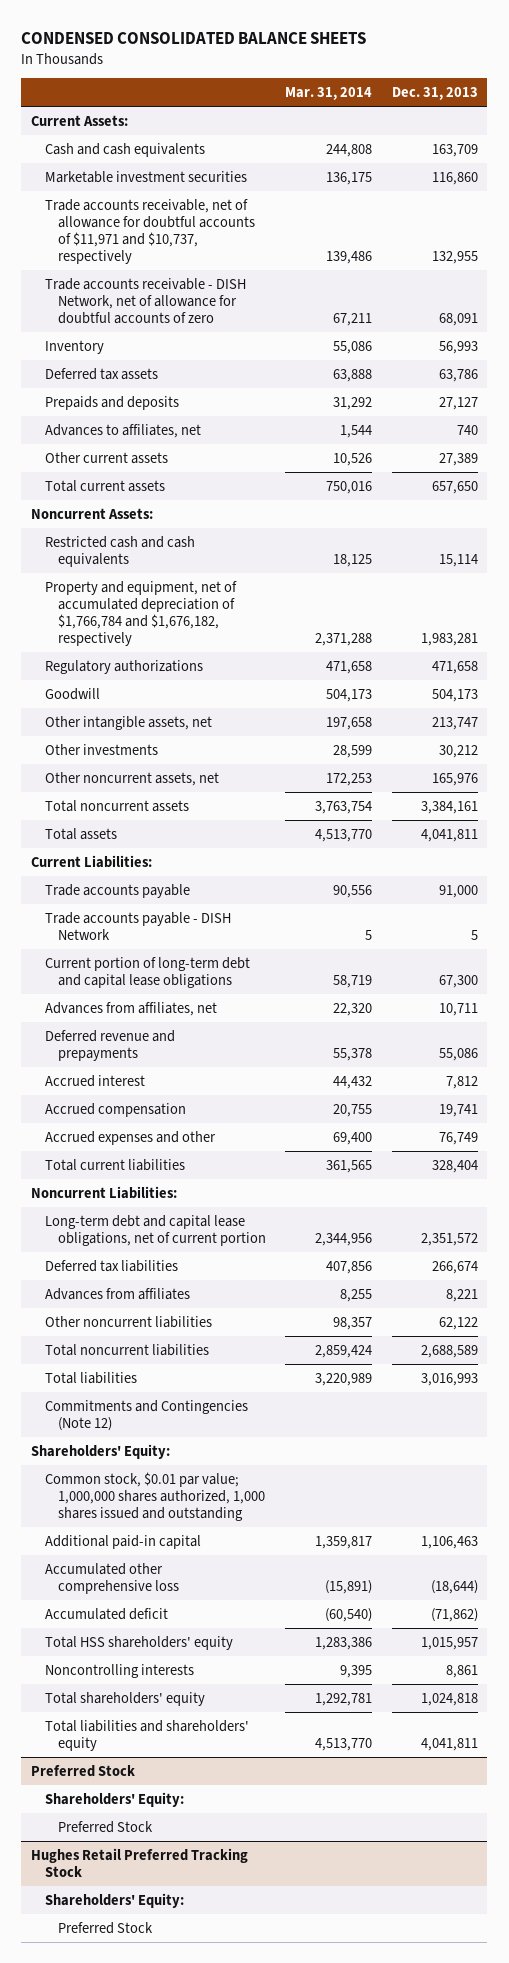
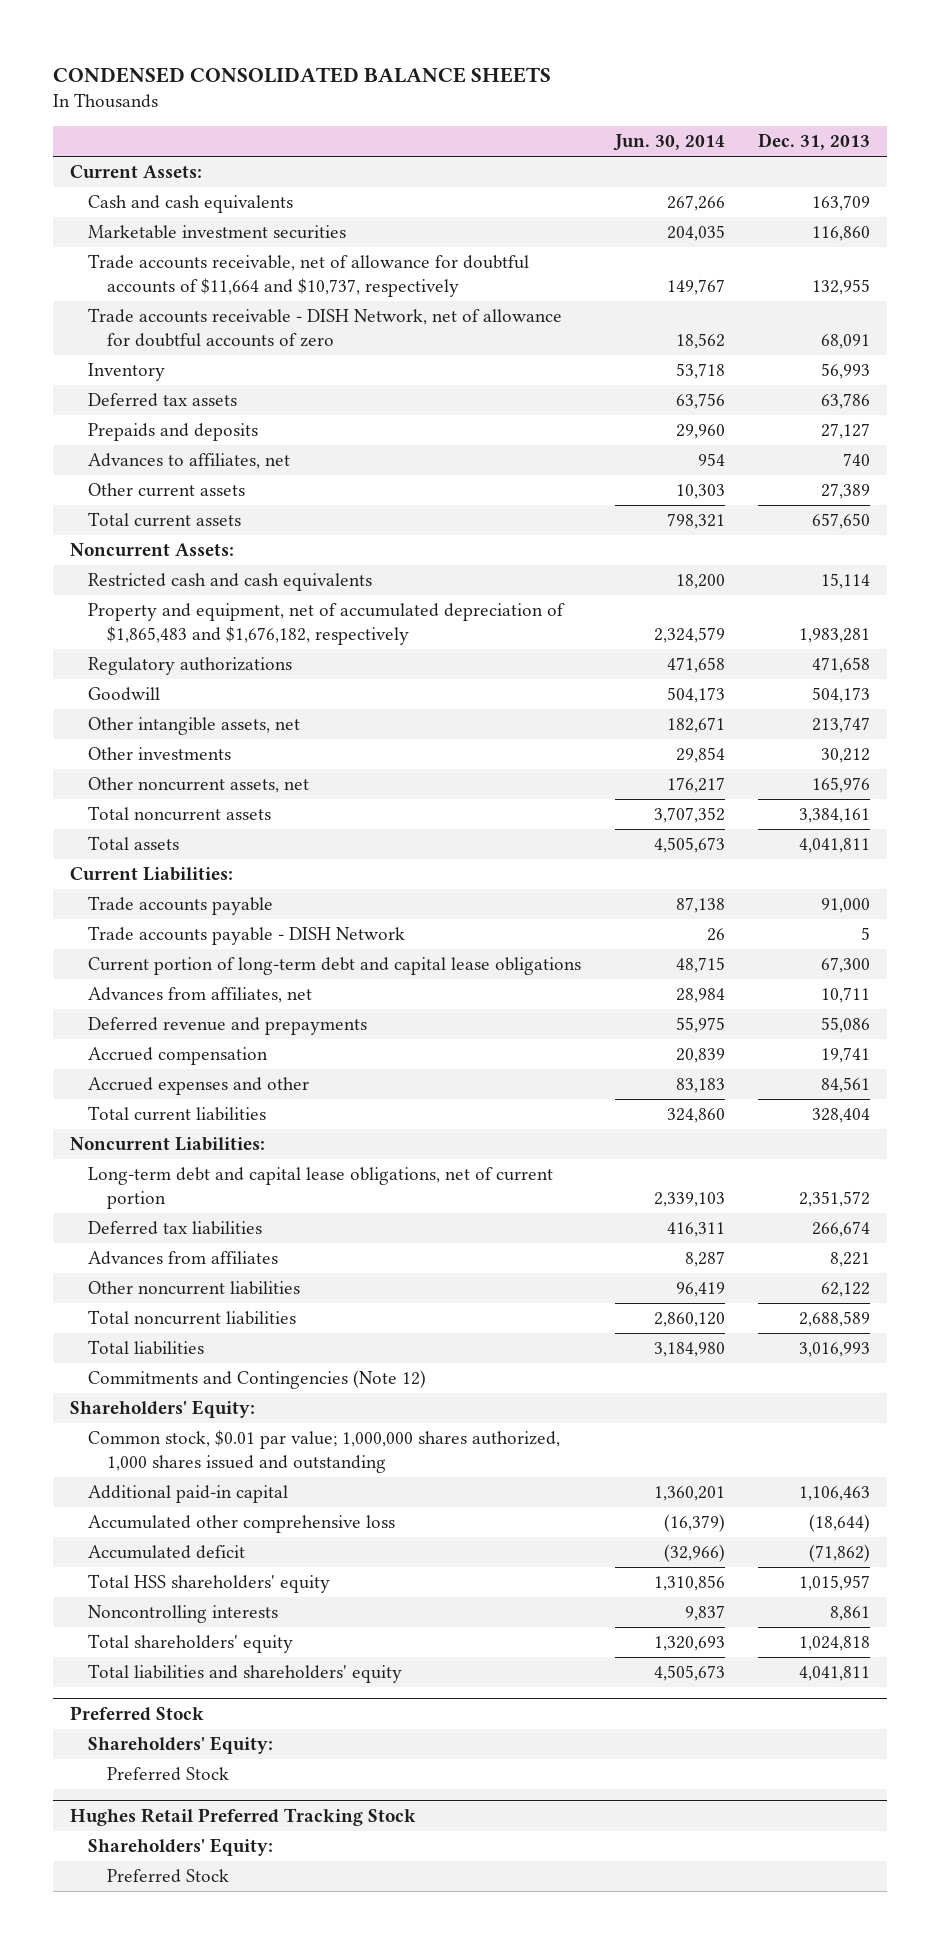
- | Mar. 31, 2014 | Dec. 31, 2013
+ | Jun. 30, 2014 | Dec. 31, 2013
- Trade accounts receivable, net of allowance for doubtful accounts of $11,971 and $10,737, respectively | 139,486 | 132,955
+ Trade accounts receivable, net of allowance for doubtful accounts of $11,664 and $10,737, respectively | 149,767 | 132,955
- Property and equipment, net of accumulated depreciation of $1,766,784 and $1,676,182, respectively | 2,371,288 | 1,983,281
+ Property and equipment, net of accumulated depreciation of $1,865,483 and $1,676,182, respectively | 2,324,579 | 1,983,281
- Accrued interest | 44,432 | 7,812
- Accrued expenses and other | 69,400 | 76,749
+ Accrued expenses and other | 83,183 | 84,561

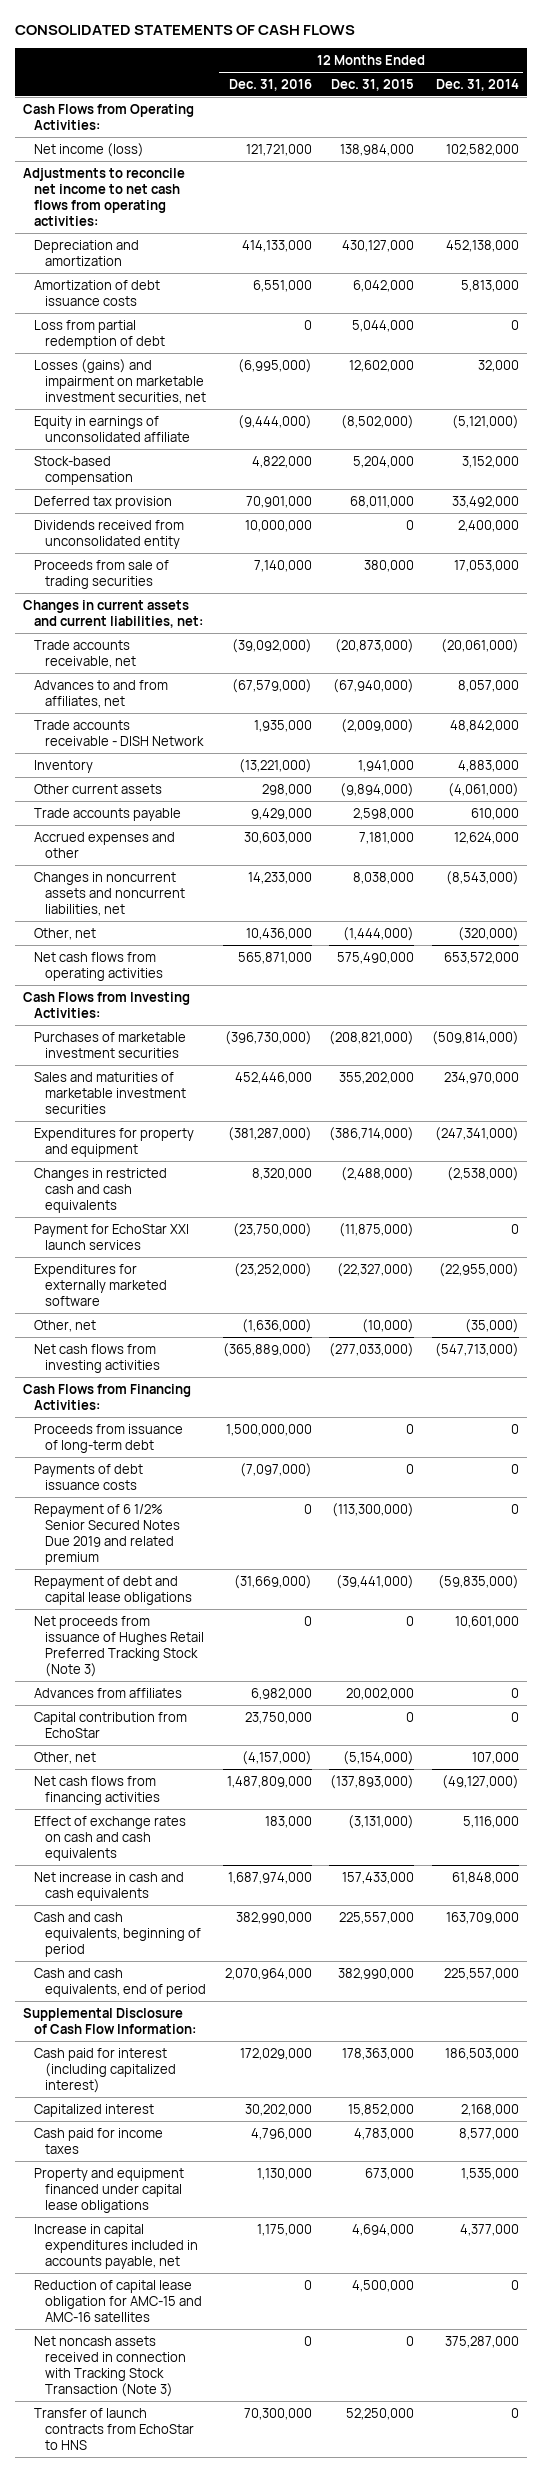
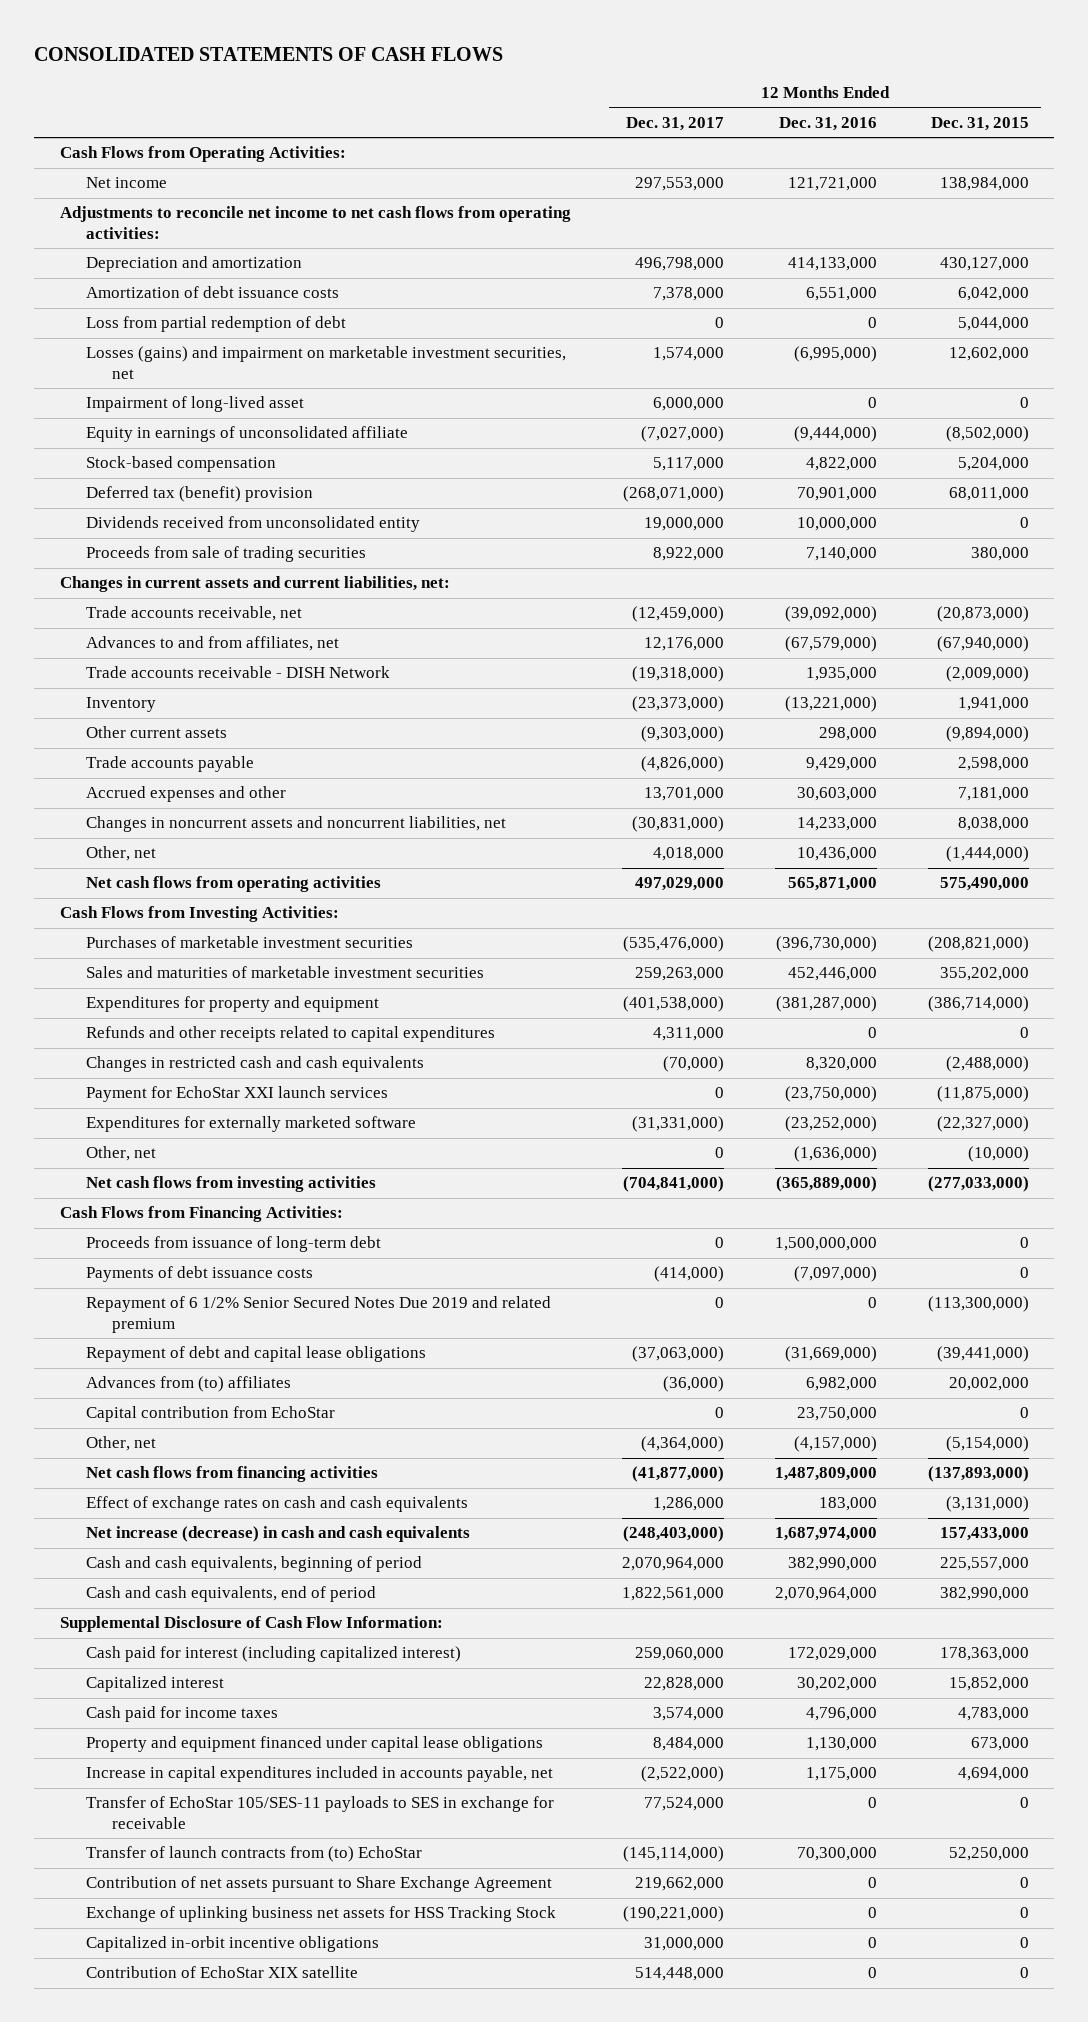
- | 12 Months Ended Dec. 31, 2016 | 12 Months Ended Dec. 31, 2015 | 12 Months Ended Dec. 31, 2014
+ | 12 Months Ended Dec. 31, 2017 | 12 Months Ended Dec. 31, 2016 | 12 Months Ended Dec. 31, 2015
- Net income (loss) | 121,721,000 | 138,984,000 | 102,582,000
+ Net income | 297,553,000 | 121,721,000 | 138,984,000
+ Impairment of long-lived asset | 6,000,000 | 0 | 0
- Deferred tax provision | 70,901,000 | 68,011,000 | 33,492,000
+ Deferred tax (benefit) provision | (268,071,000) | 70,901,000 | 68,011,000
+ Refunds and other receipts related to capital expenditures | 4,311,000 | 0 | 0
- Net proceeds from issuance of Hughes Retail Preferred Tracking Stock (Note 3) | 0 | 0 | 10,601,000
- Advances from affiliates | 6,982,000 | 20,002,000 | 0
+ Advances from (to) affiliates | (36,000) | 6,982,000 | 20,002,000
- Net increase in cash and cash equivalents | 1,687,974,000 | 157,433,000 | 61,848,000
+ Net increase (decrease) in cash and cash equivalents | (248,403,000) | 1,687,974,000 | 157,433,000
- Reduction of capital lease obligation for AMC-15 and AMC-16 satellites | 0 | 4,500,000 | 0
- Net noncash assets received in connection with Tracking Stock Transaction (Note 3) | 0 | 0 | 375,287,000
- Transfer of launch contracts from EchoStar to HNS | 70,300,000 | 52,250,000 | 0
+ Transfer of EchoStar 105/SES-11 payloads to SES in exchange for receivable | 77,524,000 | 0 | 0
+ Transfer of launch contracts from (to) EchoStar | (145,114,000) | 70,300,000 | 52,250,000
+ Contribution of net assets pursuant to Share Exchange Agreement | 219,662,000 | 0 | 0
+ Exchange of uplinking business net assets for HSS Tracking Stock | (190,221,000) | 0 | 0
+ Capitalized in-orbit incentive obligations | 31,000,000 | 0 | 0
+ Contribution of EchoStar XIX satellite | 514,448,000 | 0 | 0

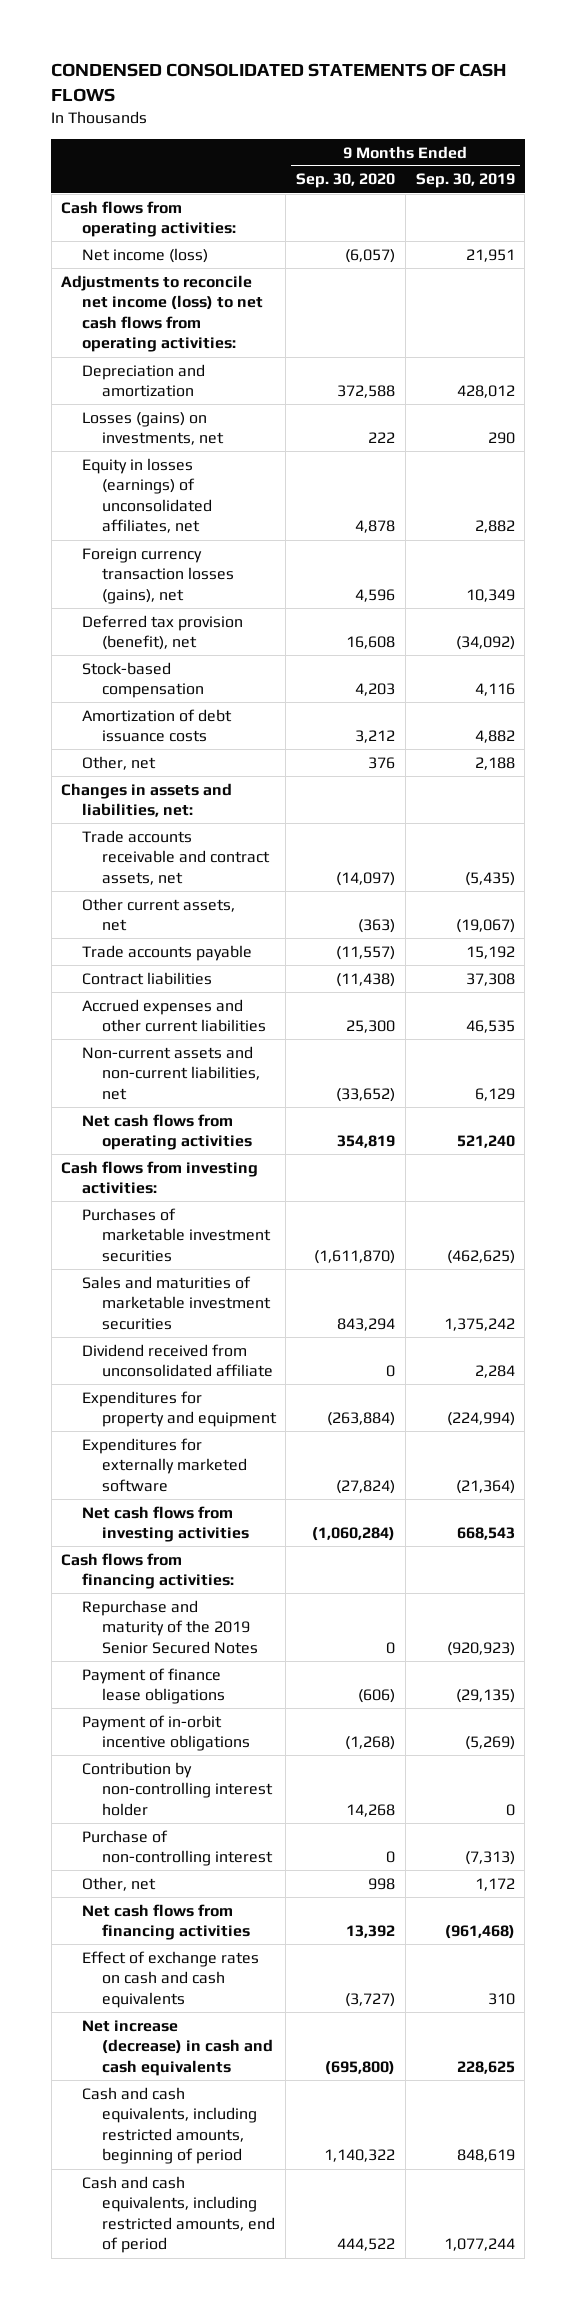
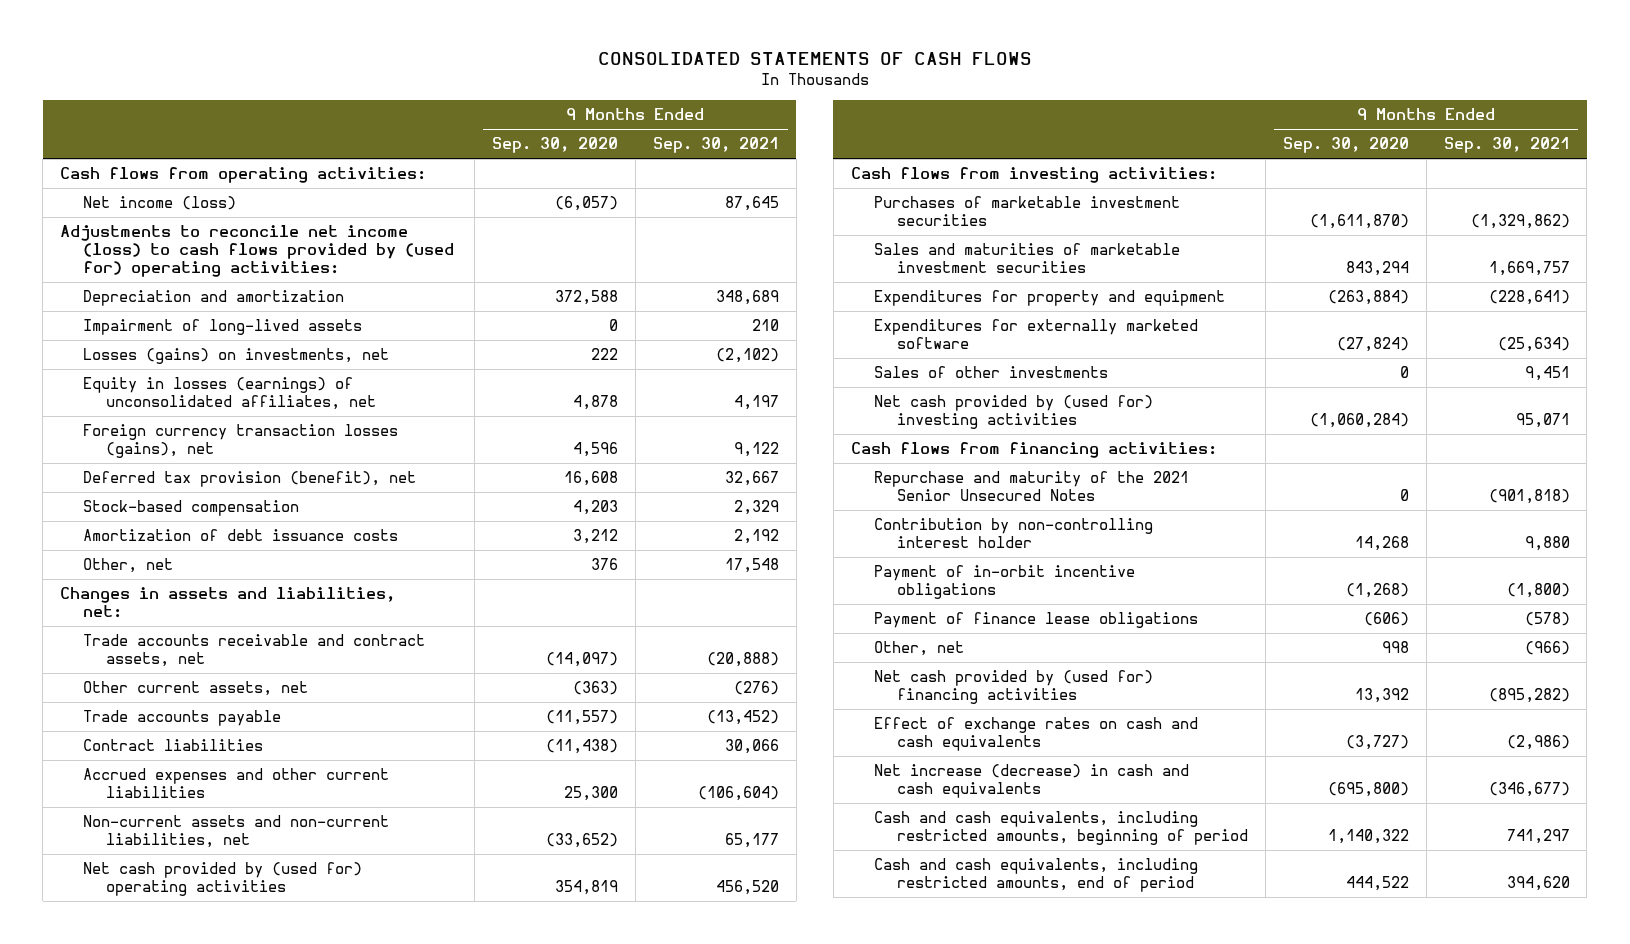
- CONDENSED CONSOLIDATED STATEMENTS OF CASH FLOWS
+ CONSOLIDATED STATEMENTS OF CASH FLOWS
- | 9 Months Ended Sep. 30, 2020 | 9 Months Ended Sep. 30, 2019
+ | 9 Months Ended Sep. 30, 2020 | 9 Months Ended Sep. 30, 2021
- Adjustments to reconcile net income (loss) to net cash flows from operating activities:
+ Adjustments to reconcile net income (loss) to cash flows provided by (used for) operating activities:
+ Impairment of long-lived assets | 0 | 210
- Net cash flows from operating activities | 354,819 | 521,240
+ Net cash provided by (used for) operating activities | 354,819 | 456,520
- Dividend received from unconsolidated affiliate | 0 | 2,284
- Net cash flows from investing activities | (1,060,284) | 668,543
+ Sales of other investments | 0 | 9,451
+ Net cash provided by (used for) investing activities | (1,060,284) | 95,071
- Repurchase and maturity of the 2019 Senior Secured Notes | 0 | (920,923)
+ Repurchase and maturity of the 2021 Senior Unsecured Notes | 0 | (901,818)
- Purchase of non-controlling interest | 0 | (7,313)
moved down: Payment of in-orbit incentive obligations | (1,268) | (1,800)
moved down: Payment of finance lease obligations | (606) | (578)
- Net cash flows from financing activities | 13,392 | (961,468)
+ Net cash provided by (used for) financing activities | 13,392 | (895,282)

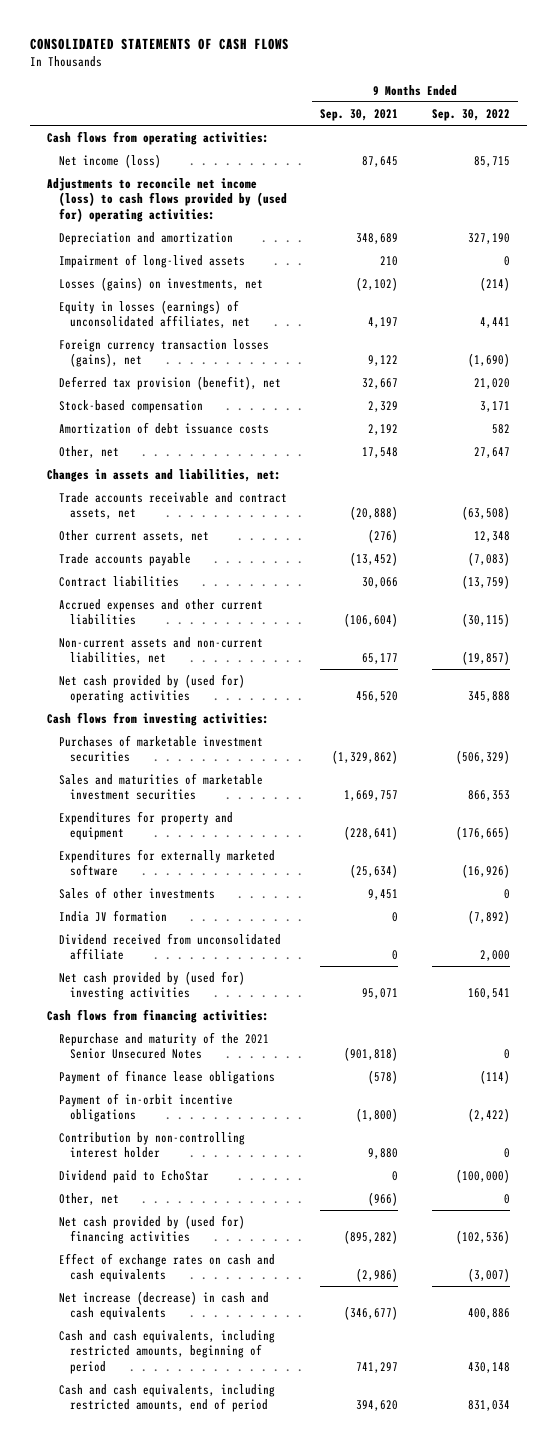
- | 9 Months Ended Sep. 30, 2020 | 9 Months Ended Sep. 30, 2021
+ | 9 Months Ended Sep. 30, 2021 | 9 Months Ended Sep. 30, 2022
+ India JV formation | 0 | (7,892)
+ Dividend received from unconsolidated affiliate | 0 | 2,000
moved down: Payment of in-orbit incentive obligations | (1,800) | (2,422)
moved down: Contribution by non-controlling interest holder | 9,880 | 0
+ Dividend paid to EchoStar | 0 | (100,000)

